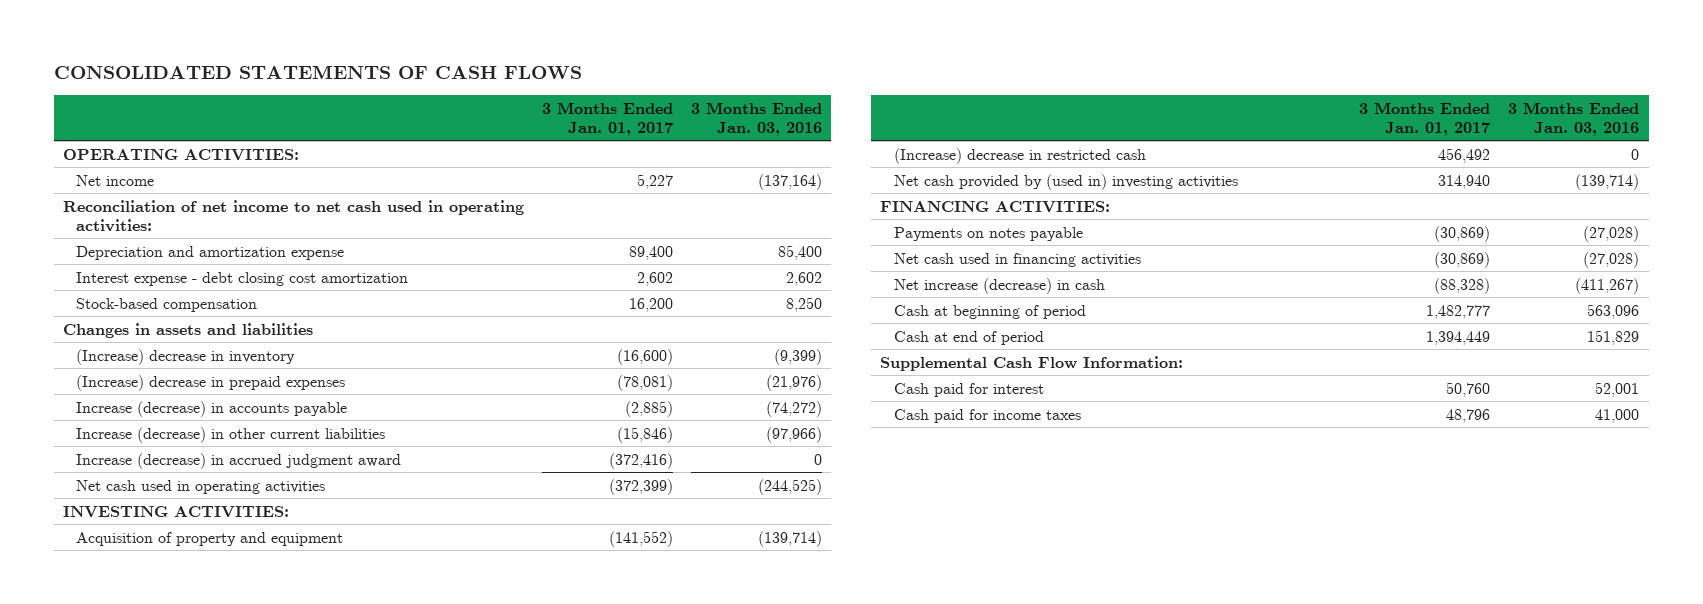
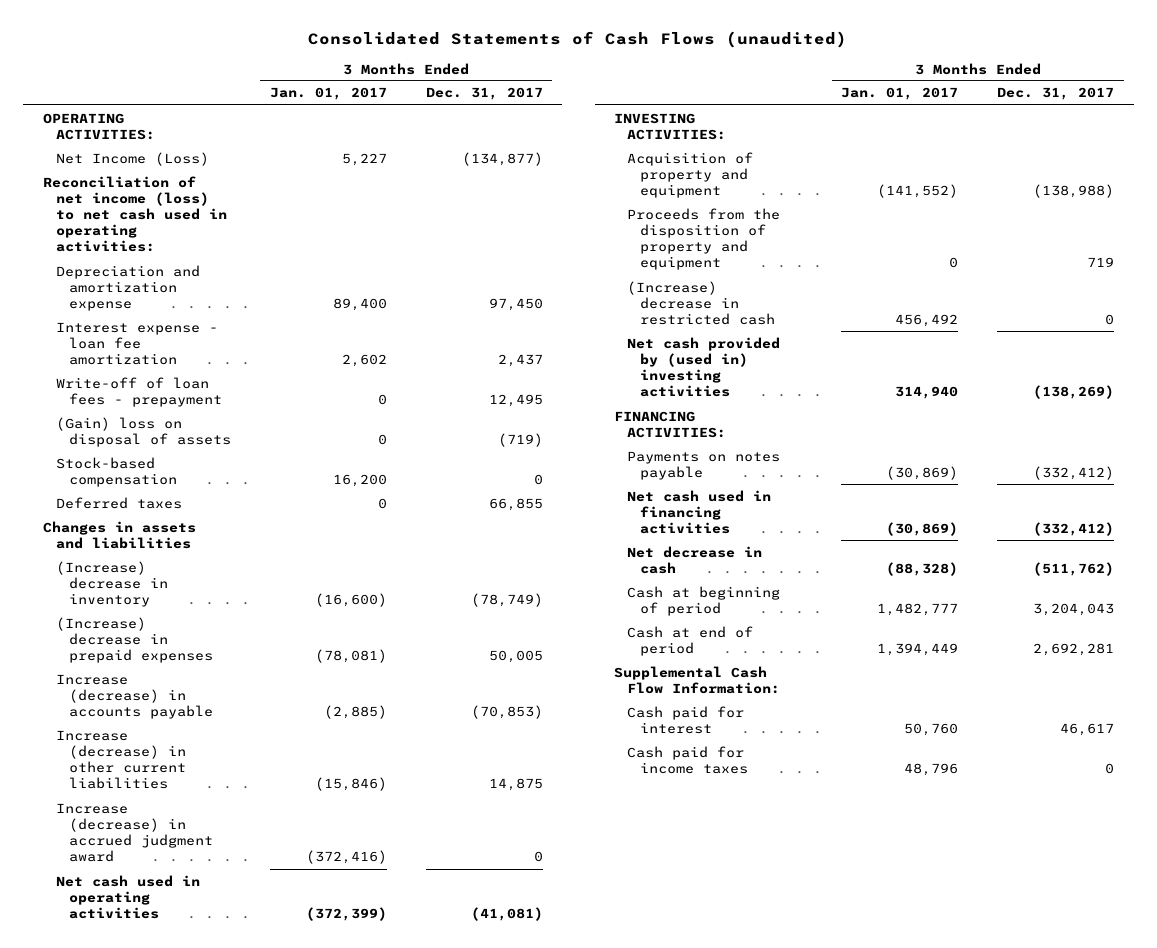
- CONSOLIDATED STATEMENTS OF CASH FLOWS
+ Consolidated Statements of Cash Flows (unaudited)
- | 3 Months Ended Jan. 01, 2017 | 3 Months Ended Jan. 03, 2016
+ | 3 Months Ended Jan. 01, 2017 | 3 Months Ended Dec. 31, 2017
- Net income | 5,227 | (137,164)
- Reconciliation of net income to net cash used in operating activities:
+ Net Income (Loss) | 5,227 | (134,877)
+ Reconciliation of net income (loss) to net cash used in operating activities:
- Interest expense - debt closing cost amortization | 2,602 | 2,602
+ Interest expense - loan fee amortization | 2,602 | 2,437
+ Write-off of loan fees - prepayment | 0 | 12,495
+ (Gain) loss on disposal of assets | 0 | (719)
+ Deferred taxes | 0 | 66,855
+ Proceeds from the disposition of property and equipment | 0 | 719
- Net increase (decrease) in cash | (88,328) | (411,267)
+ Net decrease in cash | (88,328) | (511,762)

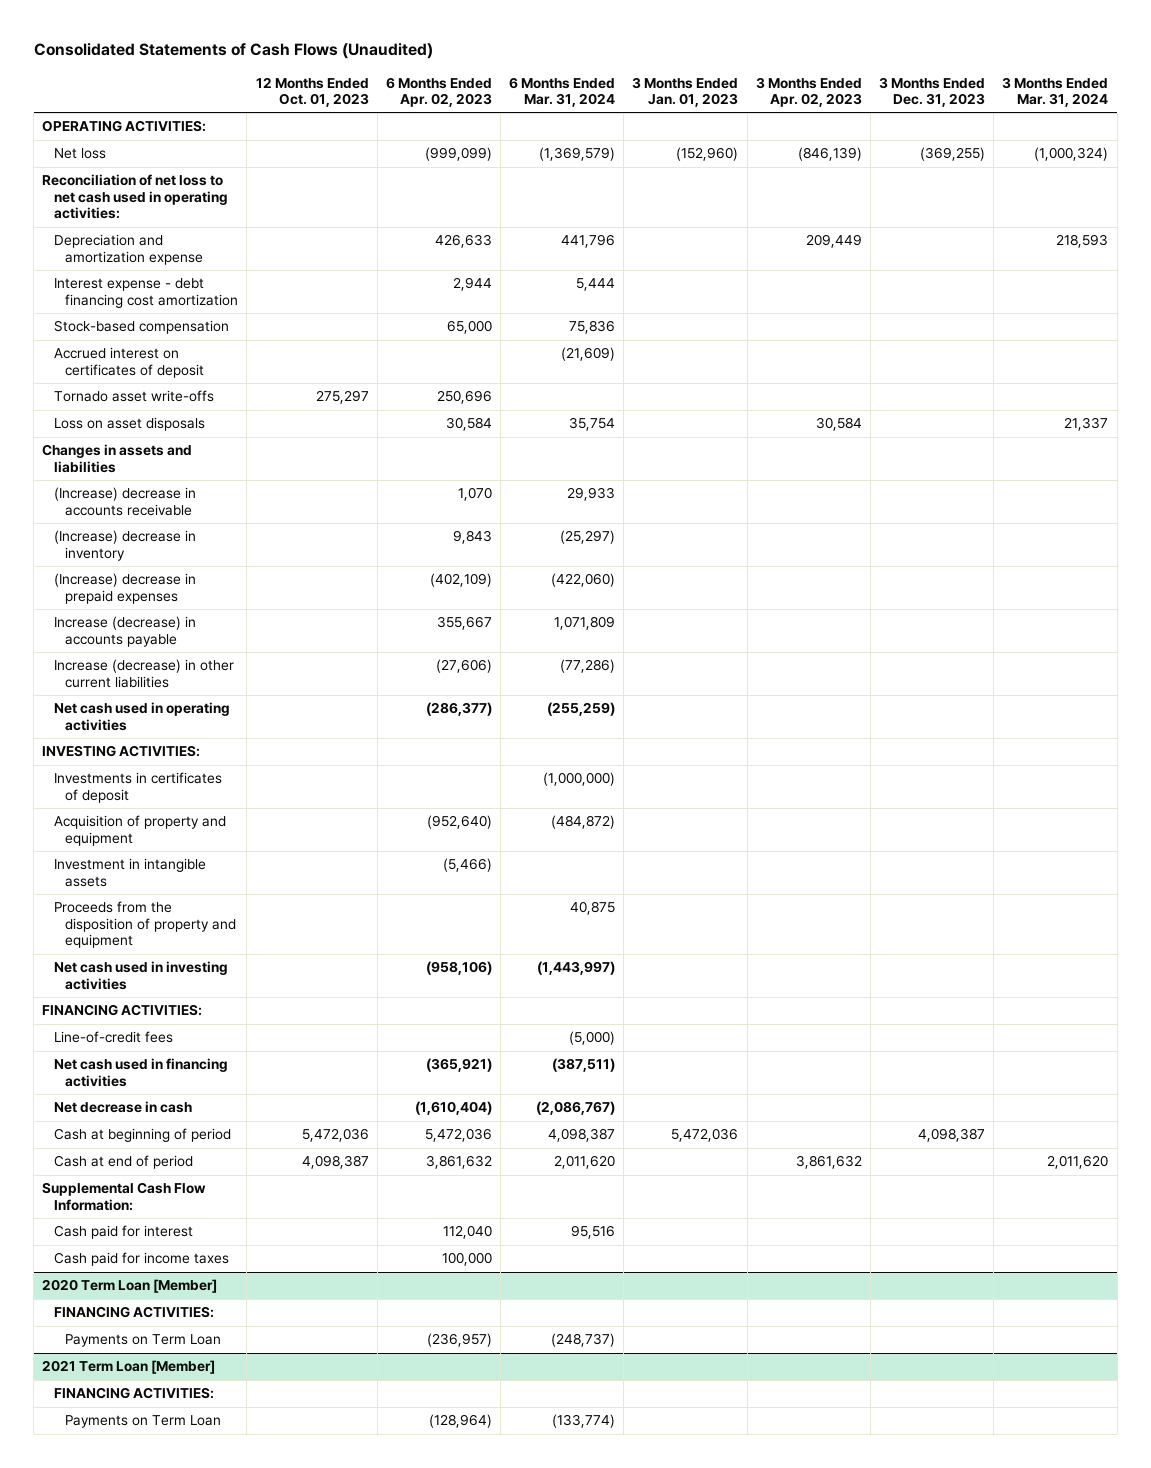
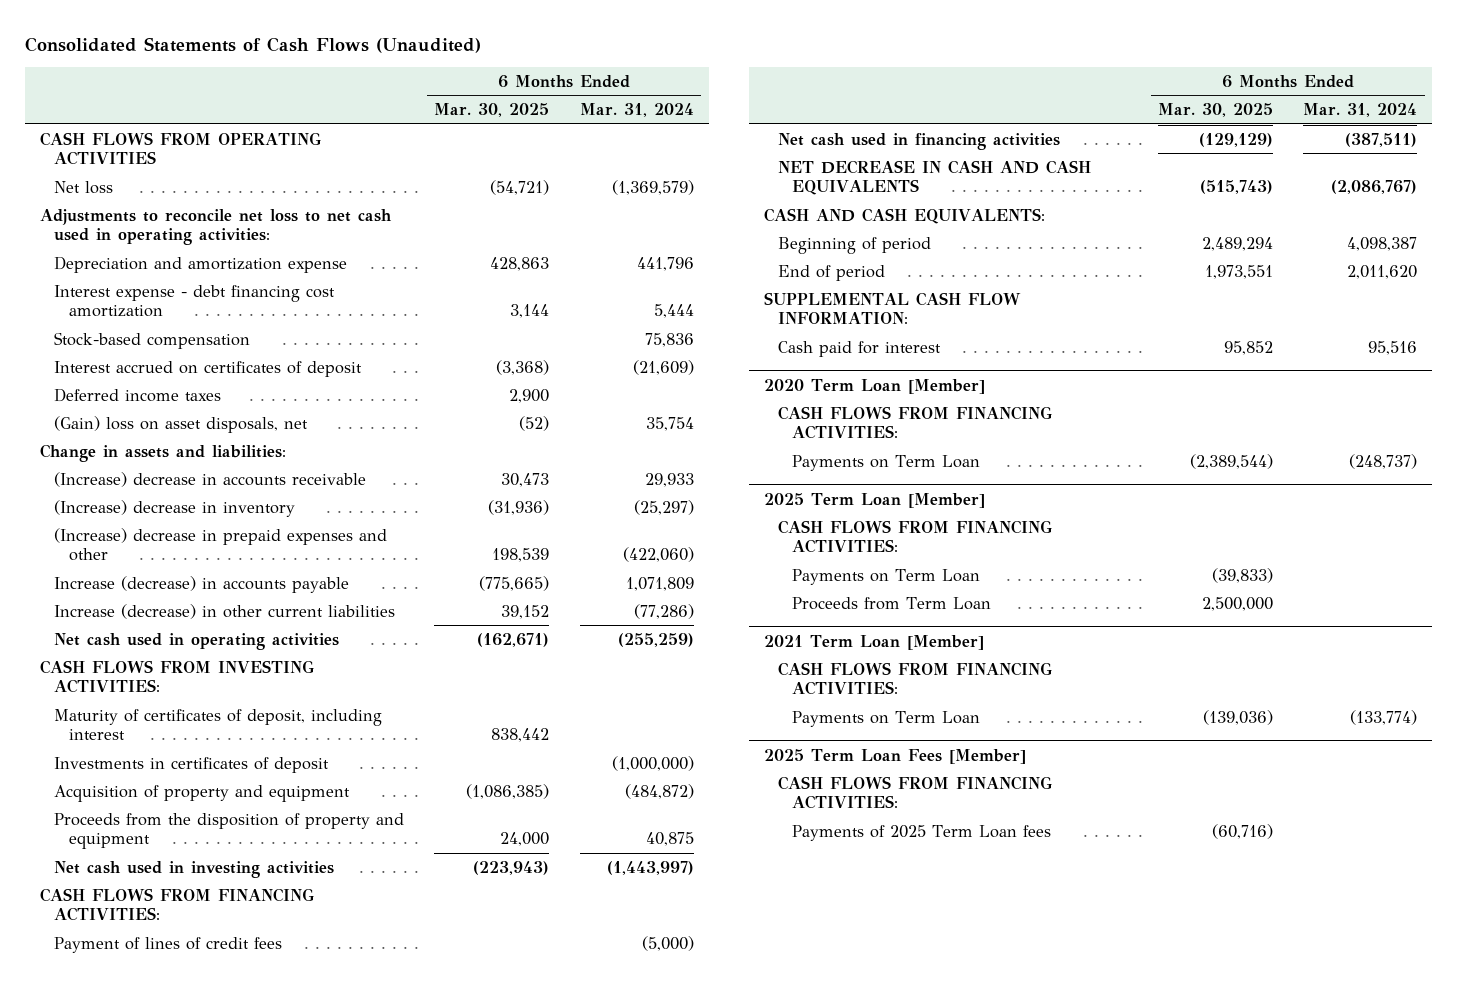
- | 12 Months Ended Oct. 01, 2023 | 6 Months Ended Apr. 02, 2023 | 6 Months Ended Mar. 31, 2024 | 3 Months Ended Jan. 01, 2023 | 3 Months Ended Apr. 02, 2023 | 3 Months Ended Dec. 31, 2023 | 3 Months Ended Mar. 31, 2024
+ | 6 Months Ended Mar. 30, 2025 | 6 Months Ended Mar. 31, 2024
- OPERATING ACTIVITIES:
+ CASH FLOWS FROM OPERATING ACTIVITIES
- Reconciliation of net loss to net cash used in operating activities:
+ Adjustments to reconcile net loss to net cash used in operating activities:
- Accrued interest on certificates of deposit | | | (21,609) | | | |
- Tornado asset write-offs | 275,297 | 250,696 | | | | |
- Loss on asset disposals | | 30,584 | 35,754 | | 30,584 | | 21,337
- Changes in assets and liabilities
+ Interest accrued on certificates of deposit | (3,368) | (21,609)
+ Deferred income taxes | 2,900 |
+ (Gain) loss on asset disposals, net | (52) | 35,754
+ Change in assets and liabilities:
- (Increase) decrease in prepaid expenses | | (402,109) | (422,060) | | | |
+ (Increase) decrease in prepaid expenses and other | 198,539 | (422,060)
- INVESTING ACTIVITIES:
+ CASH FLOWS FROM INVESTING ACTIVITIES:
+ Maturity of certificates of deposit, including interest | 838,442 |
- Investment in intangible assets | | (5,466) | | | | |
- FINANCING ACTIVITIES:
- Line-of-credit fees | | | (5,000) | | | |
+ CASH FLOWS FROM FINANCING ACTIVITIES:
+ Payment of lines of credit fees | | (5,000)
- Net decrease in cash | | (1,610,404) | (2,086,767) | | | |
- Cash at beginning of period | 5,472,036 | 5,472,036 | 4,098,387 | 5,472,036 | | 4,098,387 |
- Cash at end of period | 4,098,387 | 3,861,632 | 2,011,620 | | 3,861,632 | | 2,011,620
- Supplemental Cash Flow Information:
+ NET DECREASE IN CASH AND CASH EQUIVALENTS | (515,743) | (2,086,767)
+ CASH AND CASH EQUIVALENTS:
+ Beginning of period | 2,489,294 | 4,098,387
+ End of period | 1,973,551 | 2,011,620
+ SUPPLEMENTAL CASH FLOW INFORMATION:
- Cash paid for income taxes | | 100,000 | | | | |
@ 2020 Term Loan [Member]
- FINANCING ACTIVITIES:
+ CASH FLOWS FROM FINANCING ACTIVITIES:
+ 2025 Term Loan [Member]
+ CASH FLOWS FROM FINANCING ACTIVITIES:
+ Payments on Term Loan | (39,833) |
+ Proceeds from Term Loan | 2,500,000 |
@ 2021 Term Loan [Member]
- FINANCING ACTIVITIES:
+ CASH FLOWS FROM FINANCING ACTIVITIES:
+ 2025 Term Loan Fees [Member]
+ CASH FLOWS FROM FINANCING ACTIVITIES:
+ Payments of 2025 Term Loan fees | (60,716) |

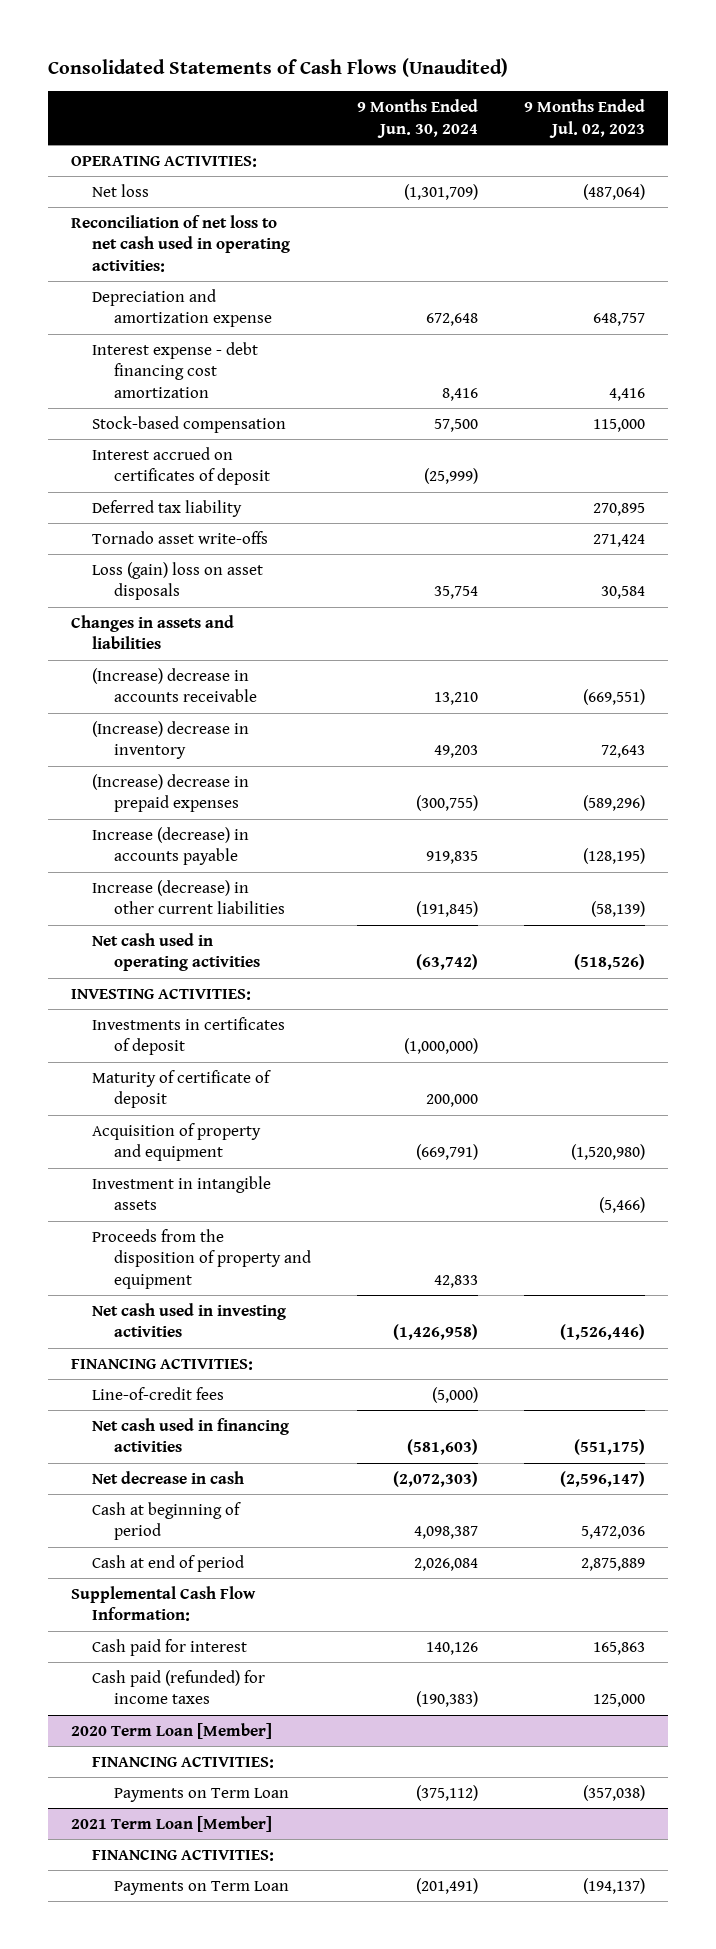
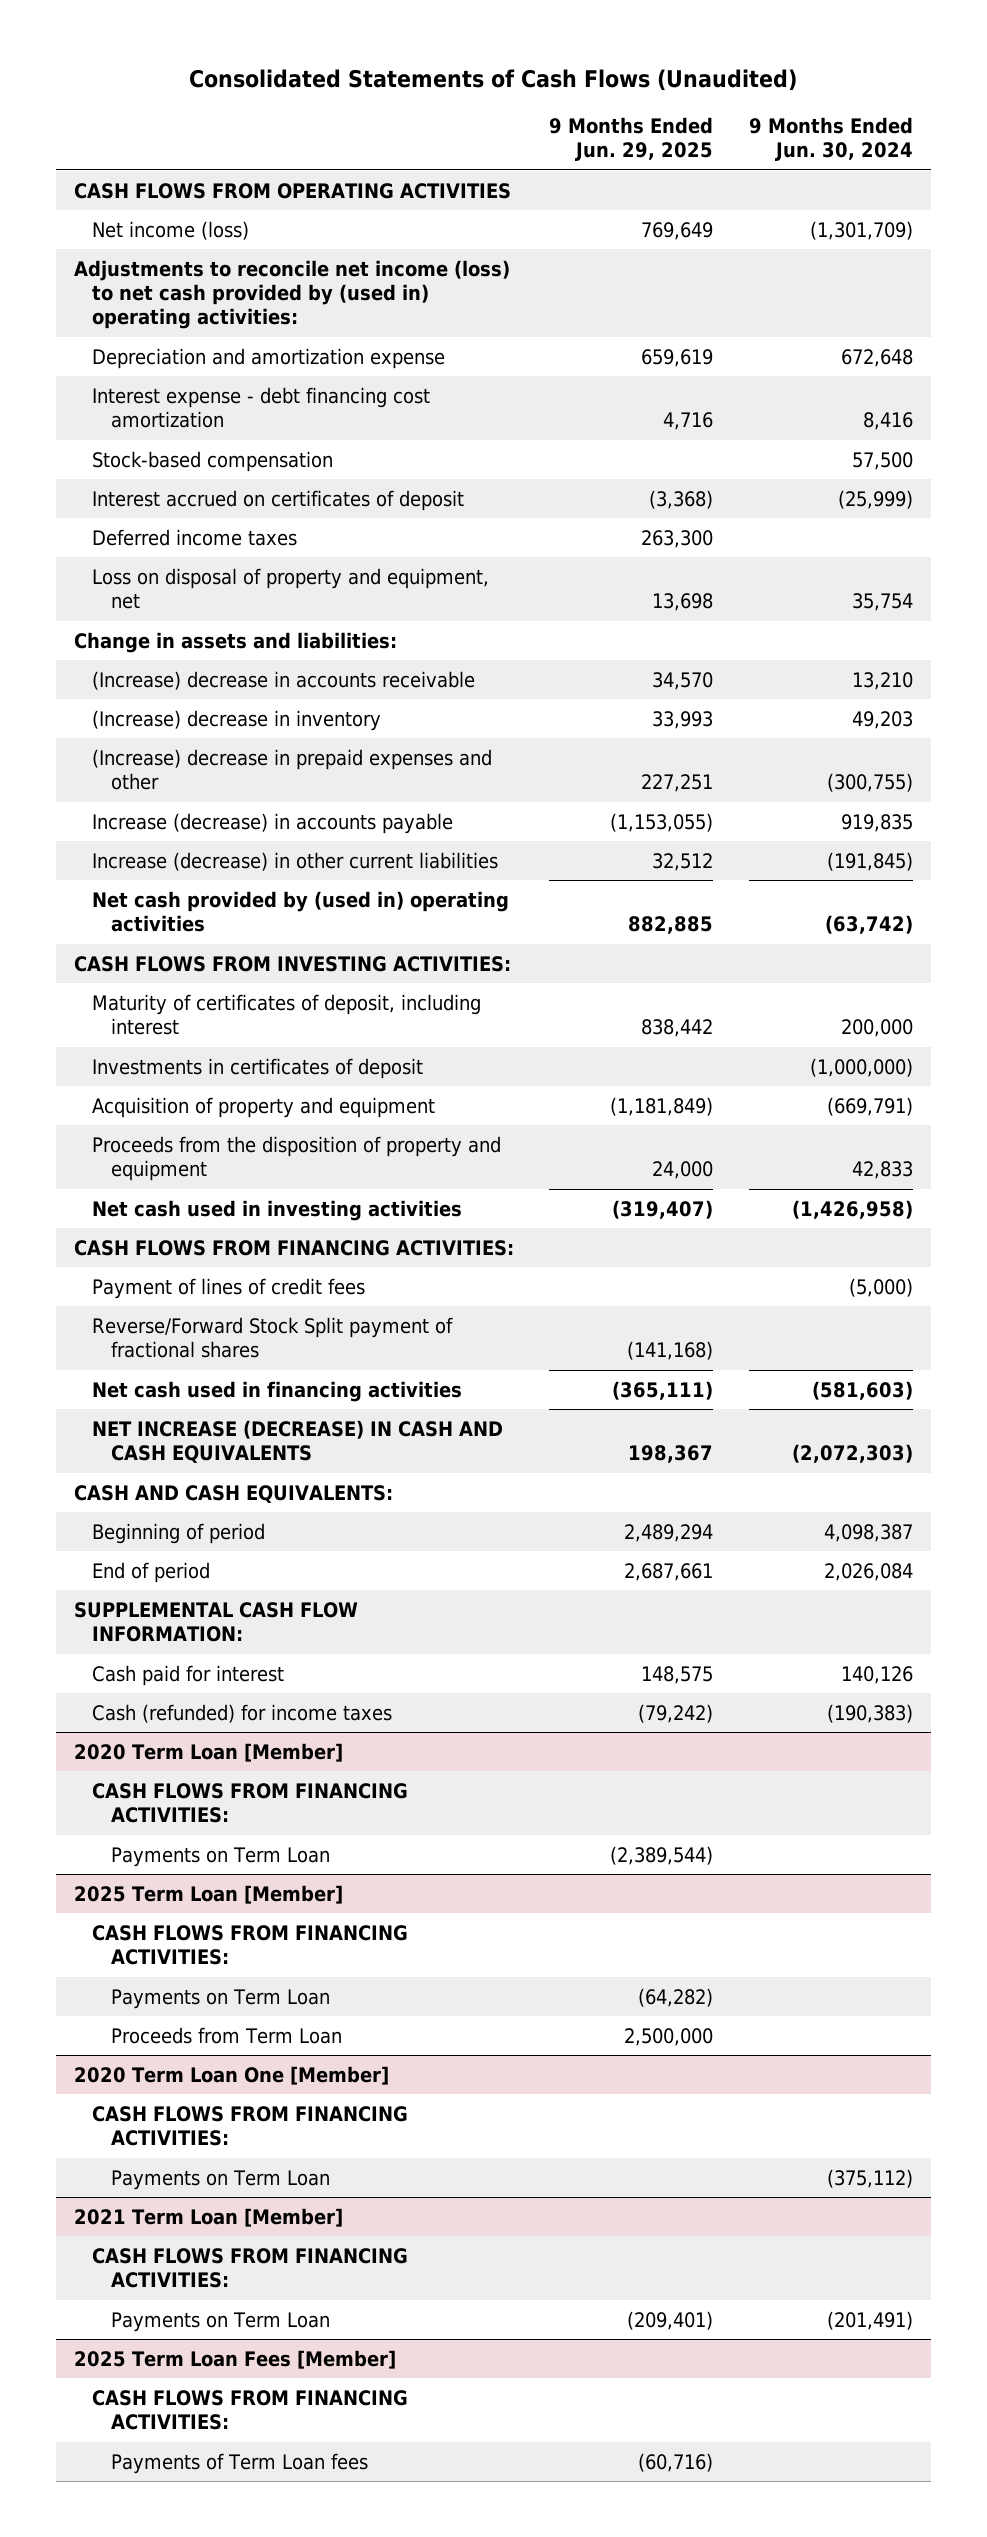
- | 9 Months Ended Jun. 30, 2024 | 9 Months Ended Jul. 02, 2023
+ | 9 Months Ended Jun. 29, 2025 | 9 Months Ended Jun. 30, 2024
- OPERATING ACTIVITIES:
- Net loss | (1,301,709) | (487,064)
- Reconciliation of net loss to net cash used in operating activities:
+ CASH FLOWS FROM OPERATING ACTIVITIES
+ Net income (loss) | 769,649 | (1,301,709)
+ Adjustments to reconcile net income (loss) to net cash provided by (used in) operating activities:
- Deferred tax liability | | 270,895
- Tornado asset write-offs | | 271,424
- Loss (gain) loss on asset disposals | 35,754 | 30,584
- Changes in assets and liabilities
+ Deferred income taxes | 263,300 |
+ Loss on disposal of property and equipment, net | 13,698 | 35,754
+ Change in assets and liabilities:
- (Increase) decrease in prepaid expenses | (300,755) | (589,296)
+ (Increase) decrease in prepaid expenses and other | 227,251 | (300,755)
- Net cash used in operating activities | (63,742) | (518,526)
- INVESTING ACTIVITIES:
+ Net cash provided by (used in) operating activities | 882,885 | (63,742)
+ CASH FLOWS FROM INVESTING ACTIVITIES:
+ Maturity of certificates of deposit, including interest | 838,442 | 200,000
- Maturity of certificate of deposit | 200,000 |
- Investment in intangible assets | | (5,466)
- FINANCING ACTIVITIES:
- Line-of-credit fees | (5,000) |
+ CASH FLOWS FROM FINANCING ACTIVITIES:
+ Payment of lines of credit fees | | (5,000)
+ Reverse/Forward Stock Split payment of fractional shares | (141,168) |
- Net decrease in cash | (2,072,303) | (2,596,147)
- Cash at beginning of period | 4,098,387 | 5,472,036
- Cash at end of period | 2,026,084 | 2,875,889
- Supplemental Cash Flow Information:
+ NET INCREASE (DECREASE) IN CASH AND CASH EQUIVALENTS | 198,367 | (2,072,303)
+ CASH AND CASH EQUIVALENTS:
+ Beginning of period | 2,489,294 | 4,098,387
+ End of period | 2,687,661 | 2,026,084
+ SUPPLEMENTAL CASH FLOW INFORMATION:
- Cash paid (refunded) for income taxes | (190,383) | 125,000
+ Cash (refunded) for income taxes | (79,242) | (190,383)
@ 2020 Term Loan [Member]
- FINANCING ACTIVITIES:
+ CASH FLOWS FROM FINANCING ACTIVITIES:
+ Payments on Term Loan | (2,389,544) |
+ 2025 Term Loan [Member]
+ CASH FLOWS FROM FINANCING ACTIVITIES:
+ Payments on Term Loan | (64,282) |
+ Proceeds from Term Loan | 2,500,000 |
+ 2020 Term Loan One [Member]
+ CASH FLOWS FROM FINANCING ACTIVITIES:
@ 2021 Term Loan [Member]
- FINANCING ACTIVITIES:
+ CASH FLOWS FROM FINANCING ACTIVITIES:
+ 2025 Term Loan Fees [Member]
+ CASH FLOWS FROM FINANCING ACTIVITIES:
+ Payments of Term Loan fees | (60,716) |

